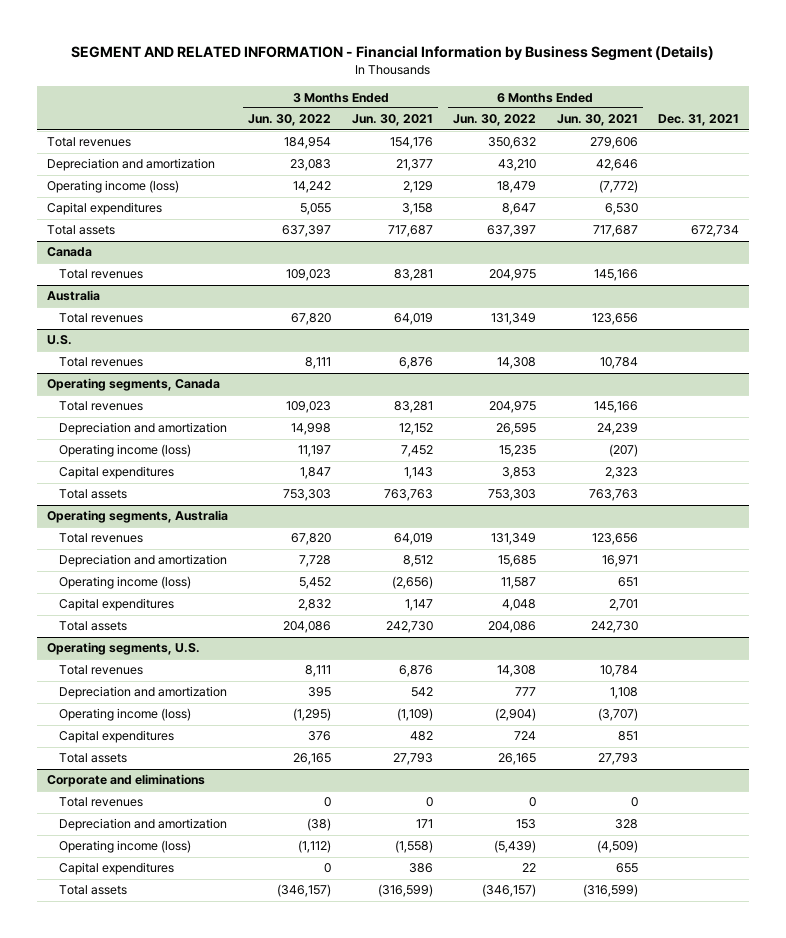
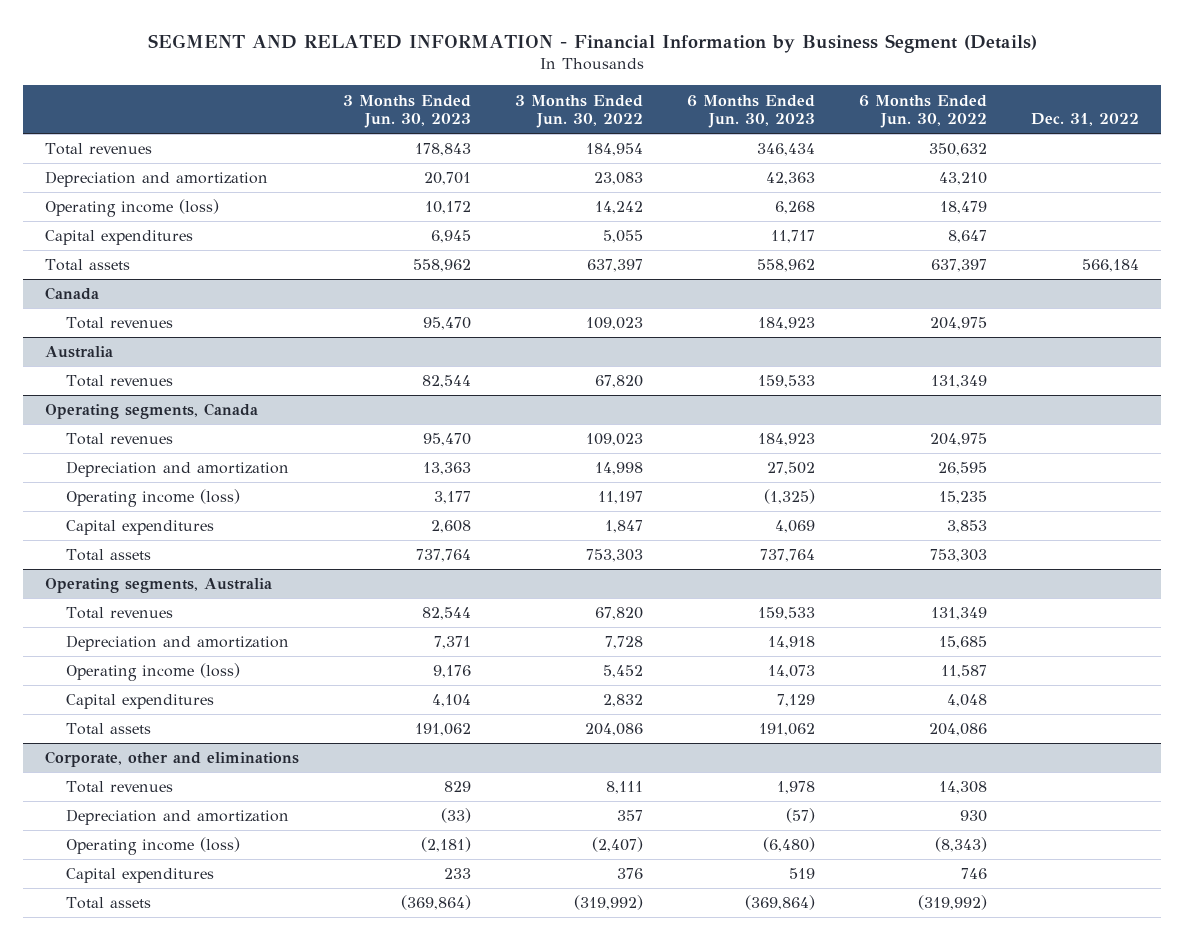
- | 3 Months Ended Jun. 30, 2022 | 3 Months Ended Jun. 30, 2021 | 6 Months Ended Jun. 30, 2022 | 6 Months Ended Jun. 30, 2021 | Dec. 31, 2021
+ | 3 Months Ended Jun. 30, 2023 | 3 Months Ended Jun. 30, 2022 | 6 Months Ended Jun. 30, 2023 | 6 Months Ended Jun. 30, 2022 | Dec. 31, 2022
- U.S.
- Total revenues | 8,111 | 6,876 | 14,308 | 10,784 |
- Operating segments, U.S.
+ Corporate, other and eliminations
- Depreciation and amortization | 395 | 542 | 777 | 1,108 |
- Operating income (loss) | (1,295) | (1,109) | (2,904) | (3,707) |
- Capital expenditures | 376 | 482 | 724 | 851 |
- Total assets | 26,165 | 27,793 | 26,165 | 27,793 |
- Corporate and eliminations
- Total revenues | 0 | 0 | 0 | 0 |
- Depreciation and amortization | (38) | 171 | 153 | 328 |
- Operating income (loss) | (1,112) | (1,558) | (5,439) | (4,509) |
- Capital expenditures | 0 | 386 | 22 | 655 |
- Total assets | (346,157) | (316,599) | (346,157) | (316,599) |
+ Depreciation and amortization | (33) | 357 | (57) | 930 |
+ Operating income (loss) | (2,181) | (2,407) | (6,480) | (8,343) |
+ Capital expenditures | 233 | 376 | 519 | 746 |
+ Total assets | (369,864) | (319,992) | (369,864) | (319,992) |

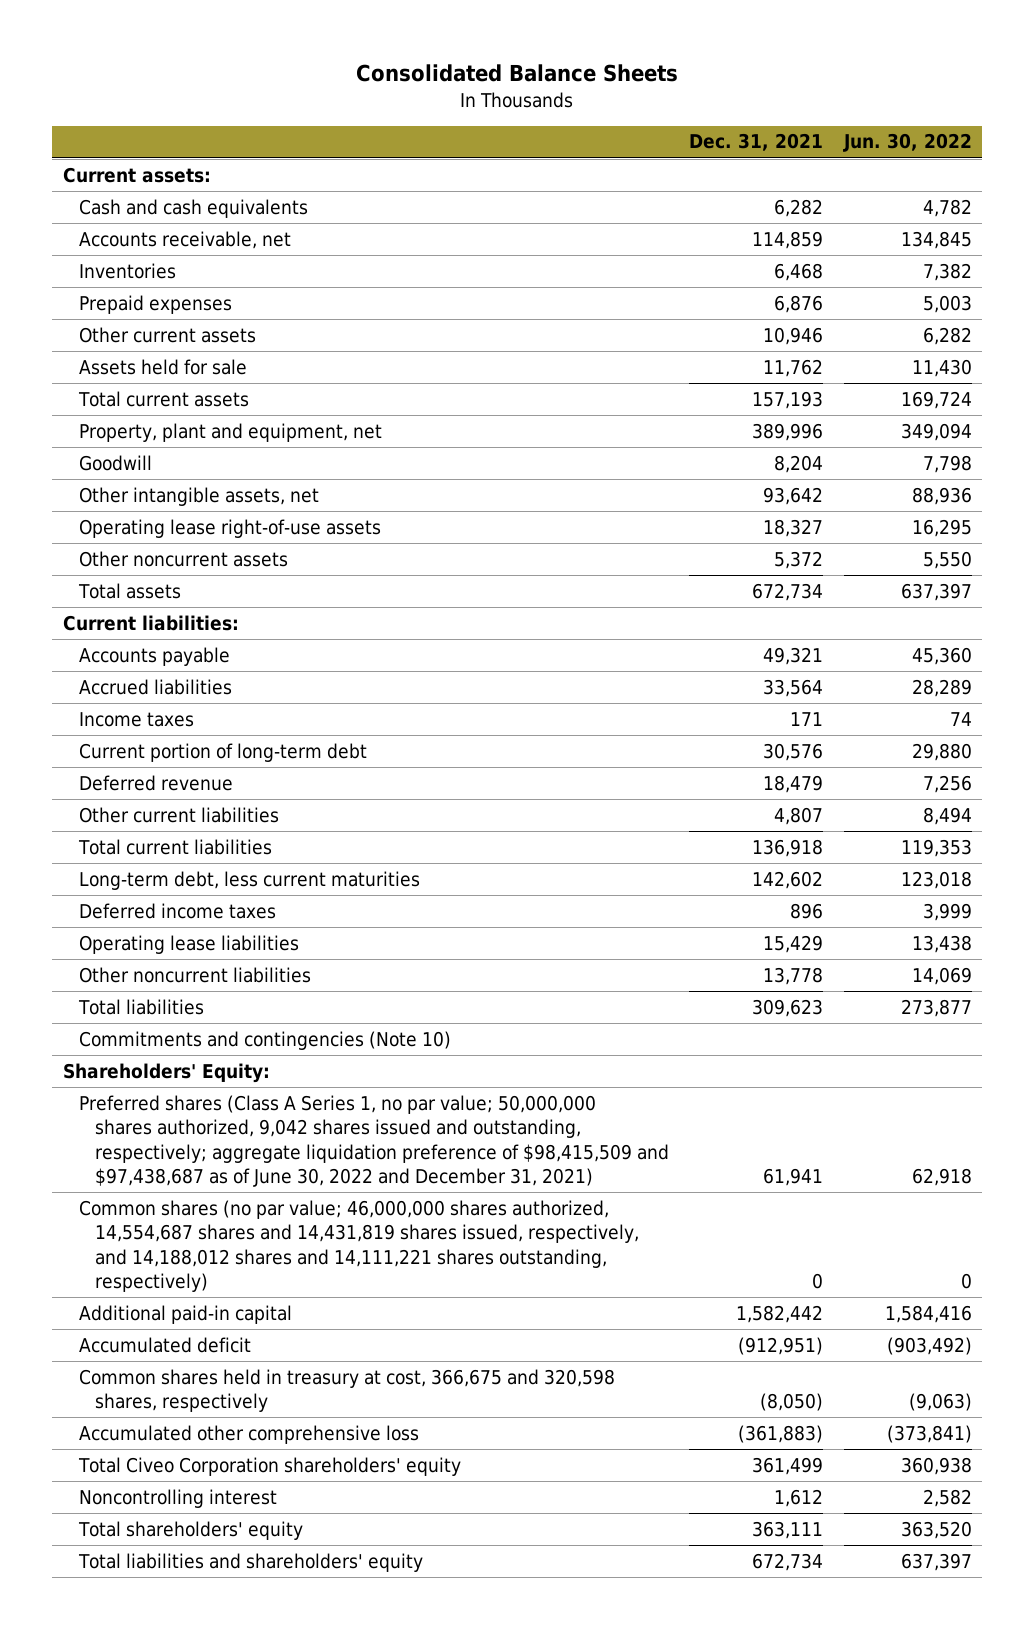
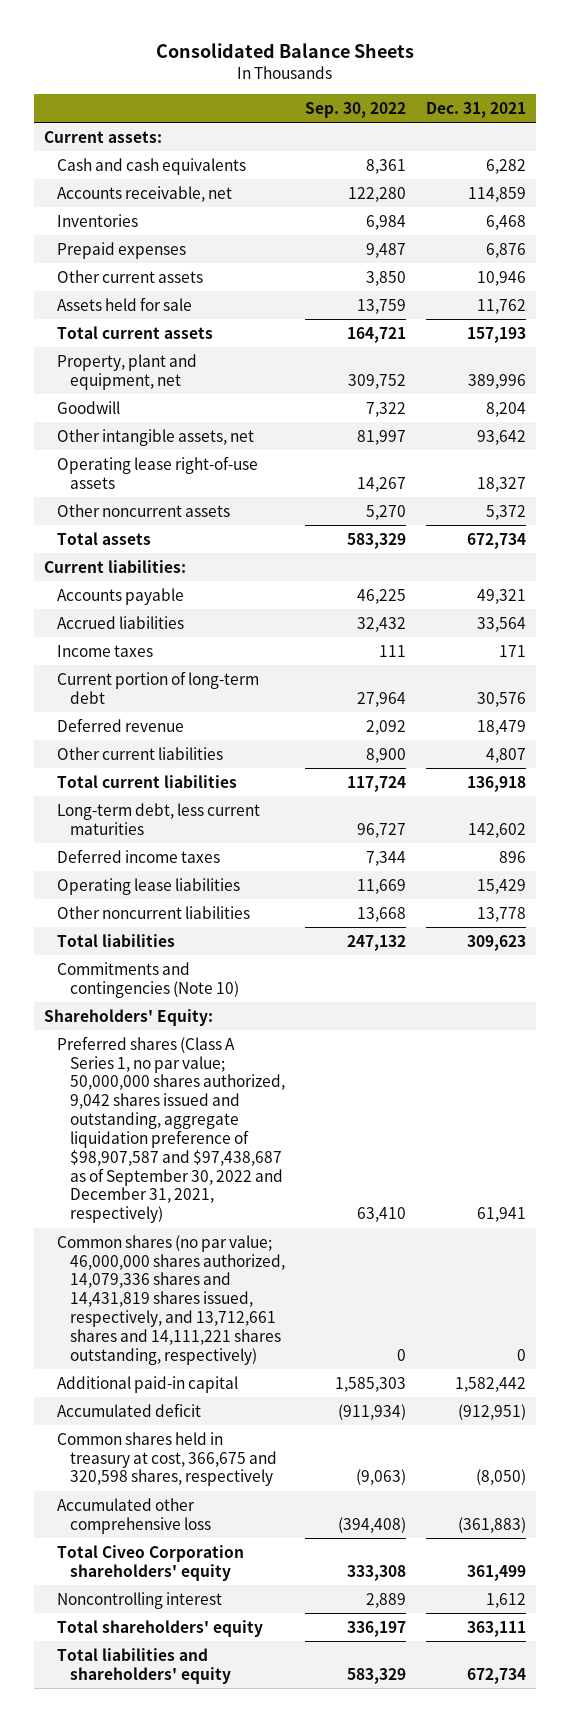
- | Dec. 31, 2021 | Jun. 30, 2022
+ | Sep. 30, 2022 | Dec. 31, 2021
- Preferred shares (Class A Series 1, no par value; 50,000,000 shares authorized, 9,042 shares issued and outstanding, respectively; aggregate liquidation preference of $98,415,509 and $97,438,687 as of June 30, 2022 and December 31, 2021) | 61,941 | 62,918
- Common shares (no par value; 46,000,000 shares authorized, 14,554,687 shares and 14,431,819 shares issued, respectively, and 14,188,012 shares and 14,111,221 shares outstanding, respectively) | 0 | 0
+ Preferred shares (Class A Series 1, no par value; 50,000,000 shares authorized, 9,042 shares issued and outstanding, aggregate liquidation preference of $98,907,587 and $97,438,687 as of September 30, 2022 and December 31, 2021, respectively) | 63,410 | 61,941
+ Common shares (no par value; 46,000,000 shares authorized, 14,079,336 shares and 14,431,819 shares issued, respectively, and 13,712,661 shares and 14,111,221 shares outstanding, respectively) | 0 | 0

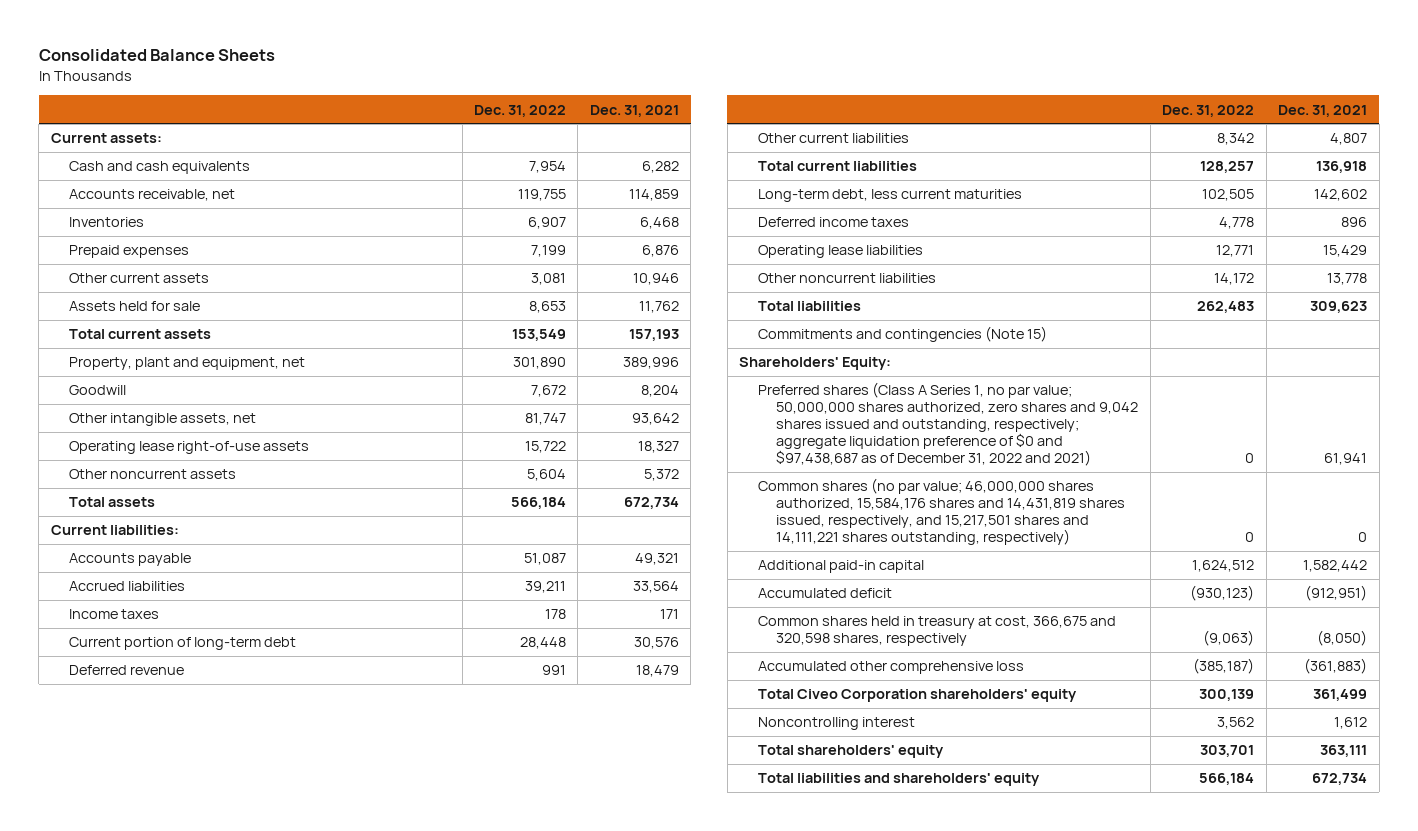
- | Sep. 30, 2022 | Dec. 31, 2021
+ | Dec. 31, 2022 | Dec. 31, 2021
- Commitments and contingencies (Note 10)
+ Commitments and contingencies (Note 15)
- Preferred shares (Class A Series 1, no par value; 50,000,000 shares authorized, 9,042 shares issued and outstanding, aggregate liquidation preference of $98,907,587 and $97,438,687 as of September 30, 2022 and December 31, 2021, respectively) | 63,410 | 61,941
- Common shares (no par value; 46,000,000 shares authorized, 14,079,336 shares and 14,431,819 shares issued, respectively, and 13,712,661 shares and 14,111,221 shares outstanding, respectively) | 0 | 0
+ Preferred shares (Class A Series 1, no par value; 50,000,000 shares authorized, zero shares and 9,042 shares issued and outstanding, respectively; aggregate liquidation preference of $0 and $97,438,687 as of December 31, 2022 and 2021) | 0 | 61,941
+ Common shares (no par value; 46,000,000 shares authorized, 15,584,176 shares and 14,431,819 shares issued, respectively, and 15,217,501 shares and 14,111,221 shares outstanding, respectively) | 0 | 0

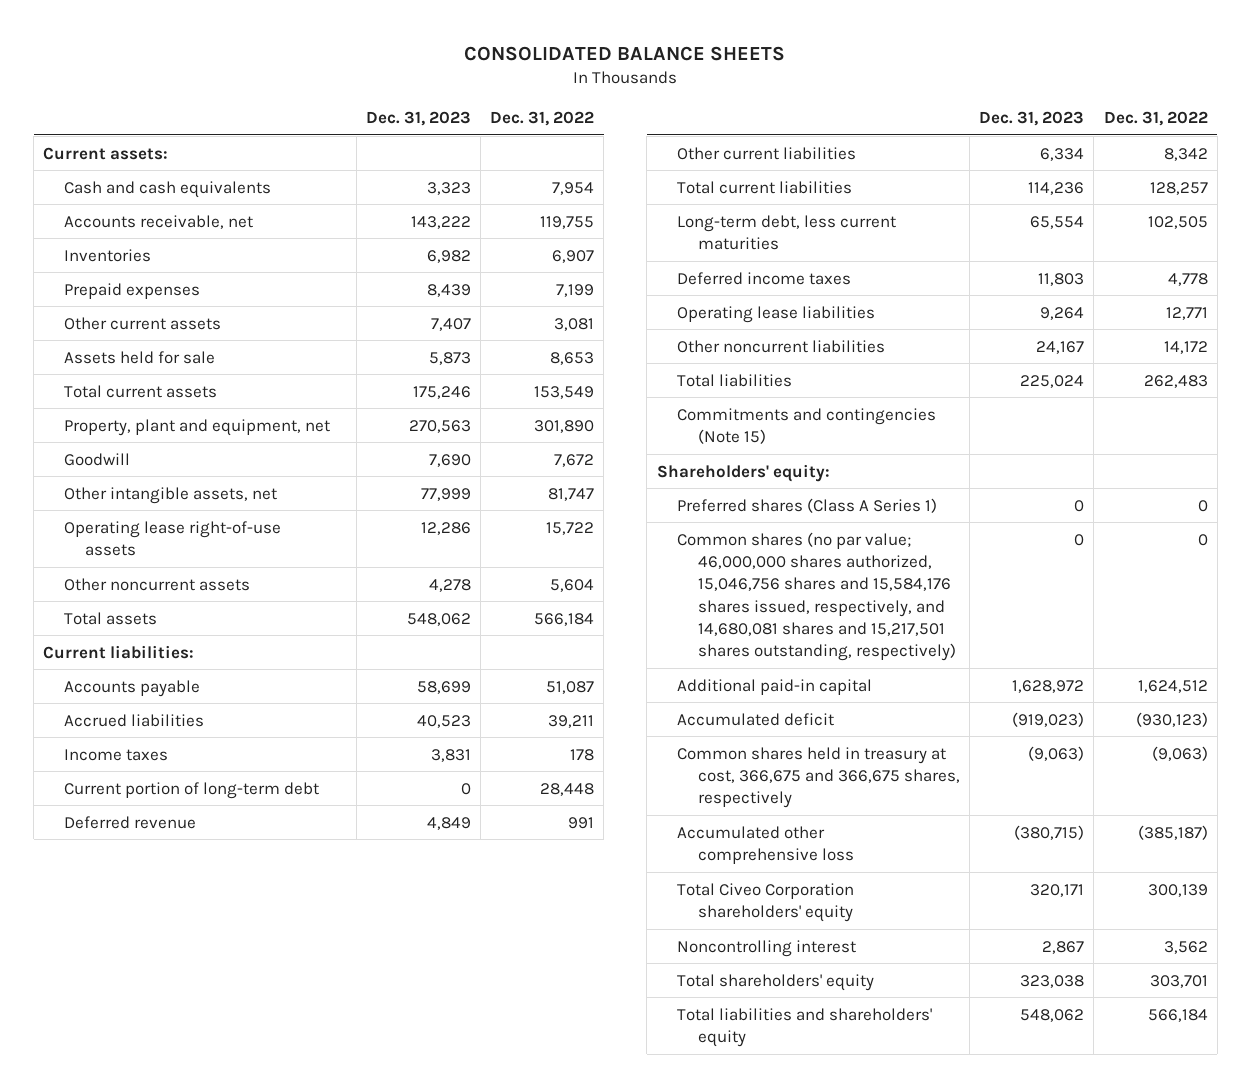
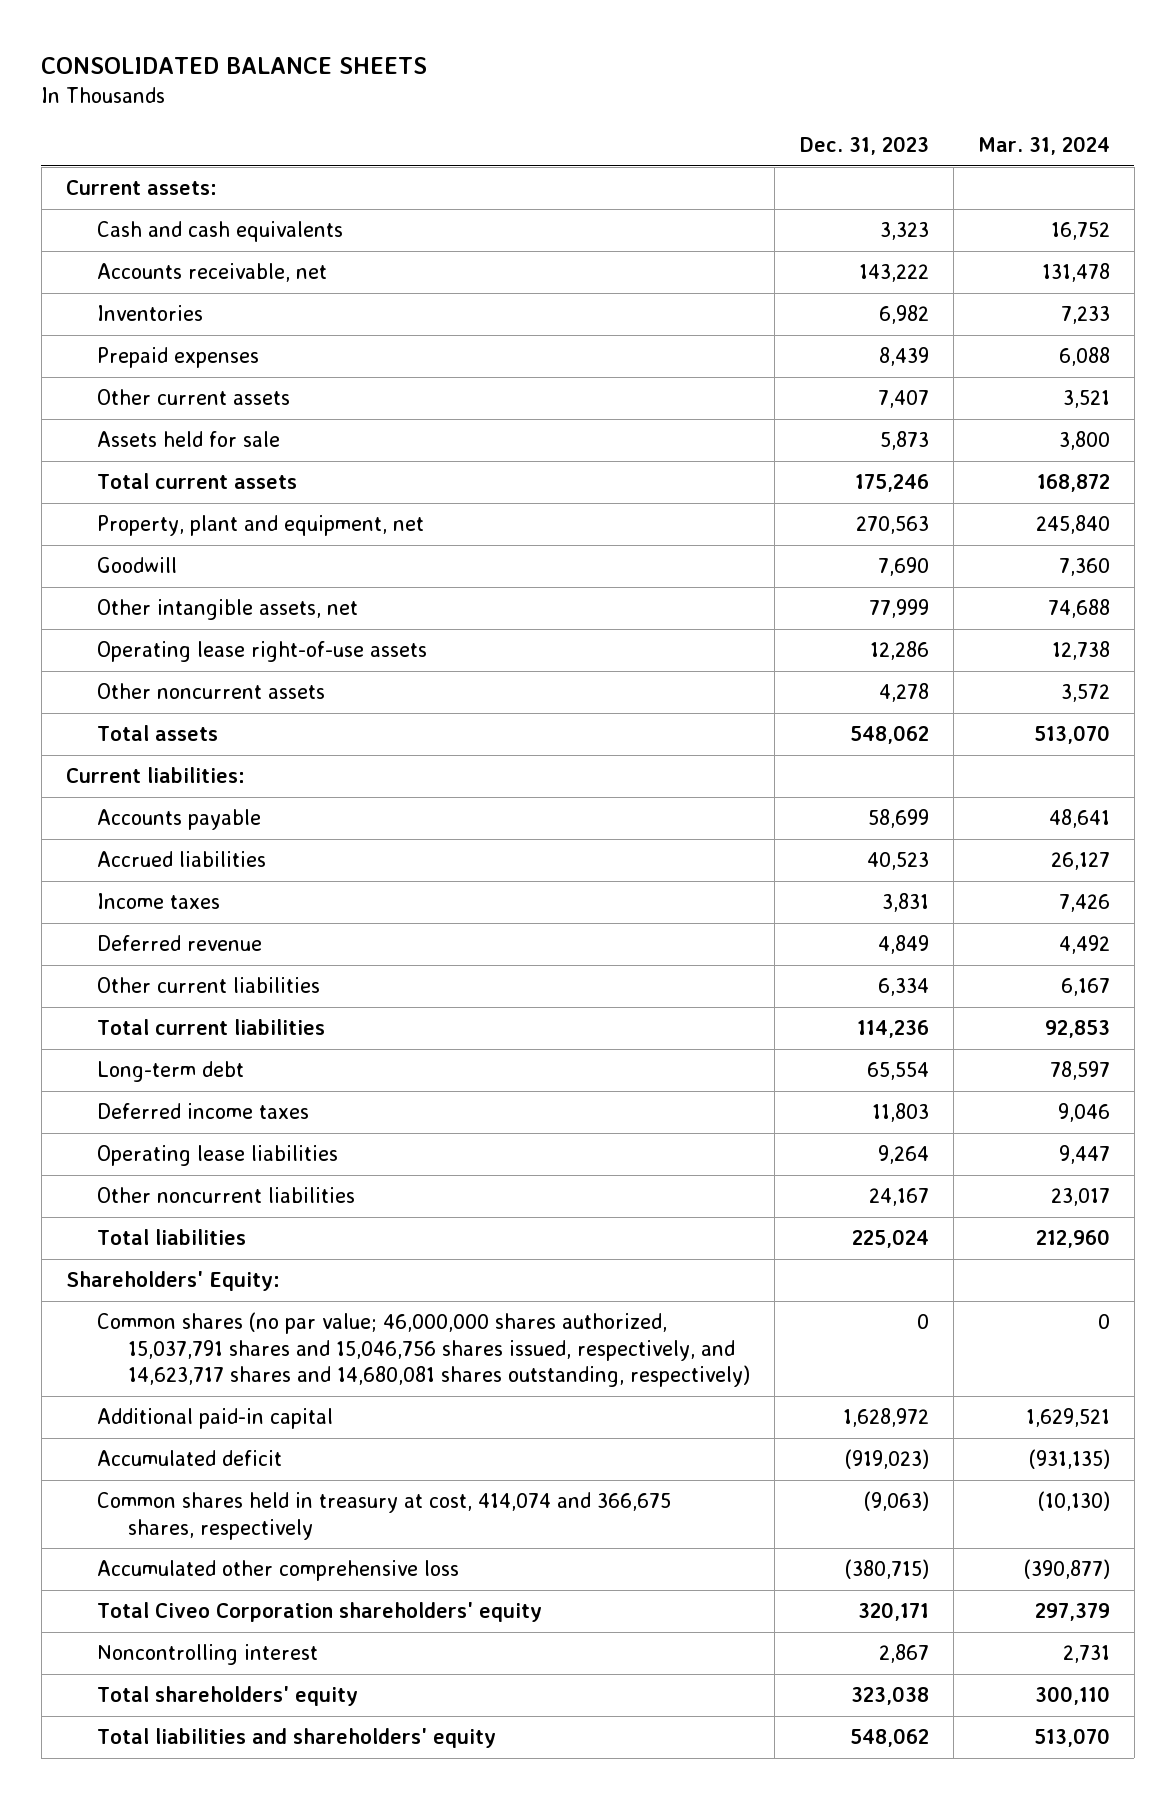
- | Dec. 31, 2023 | Dec. 31, 2022
+ | Dec. 31, 2023 | Mar. 31, 2024
- Current portion of long-term debt | 0 | 28,448
- Long-term debt, less current maturities | 65,554 | 102,505
+ Long-term debt | 65,554 | 78,597
- Commitments and contingencies (Note 15)
- Shareholders' equity:
- Preferred shares (Class A Series 1) | 0 | 0
- Common shares (no par value; 46,000,000 shares authorized, 15,046,756 shares and 15,584,176 shares issued, respectively, and 14,680,081 shares and 15,217,501 shares outstanding, respectively) | 0 | 0
+ Shareholders' Equity:
+ Common shares (no par value; 46,000,000 shares authorized, 15,037,791 shares and 15,046,756 shares issued, respectively, and 14,623,717 shares and 14,680,081 shares outstanding, respectively) | 0 | 0
- Common shares held in treasury at cost, 366,675 and 366,675 shares, respectively | (9,063) | (9,063)
+ Common shares held in treasury at cost, 414,074 and 366,675 shares, respectively | (9,063) | (10,130)

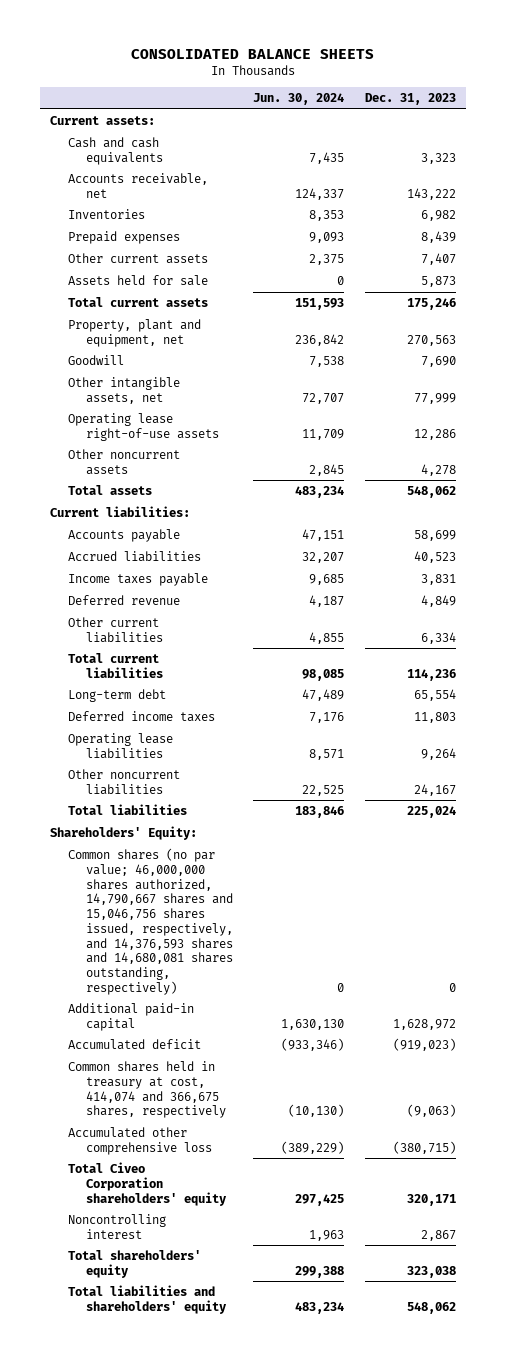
- | Dec. 31, 2023 | Mar. 31, 2024
+ | Jun. 30, 2024 | Dec. 31, 2023
- Income taxes | 3,831 | 7,426
+ Income taxes payable | 9,685 | 3,831
- Common shares (no par value; 46,000,000 shares authorized, 15,037,791 shares and 15,046,756 shares issued, respectively, and 14,623,717 shares and 14,680,081 shares outstanding, respectively) | 0 | 0
+ Common shares (no par value; 46,000,000 shares authorized, 14,790,667 shares and 15,046,756 shares issued, respectively, and 14,376,593 shares and 14,680,081 shares outstanding, respectively) | 0 | 0

